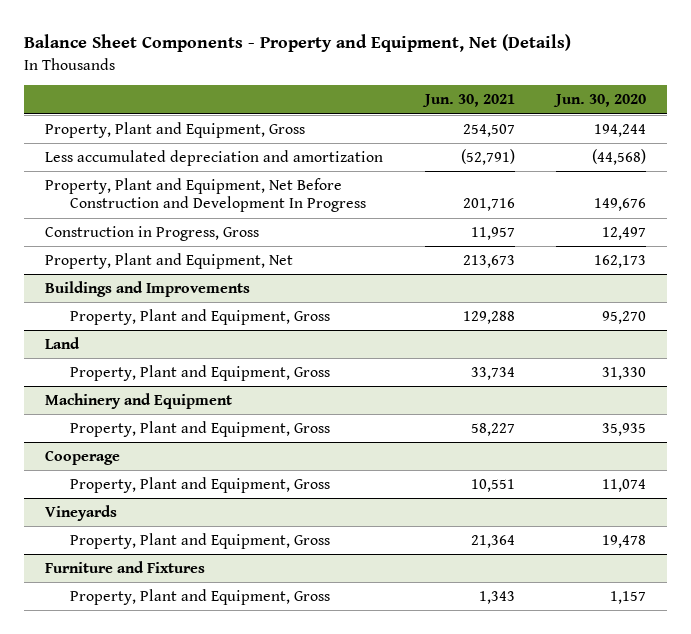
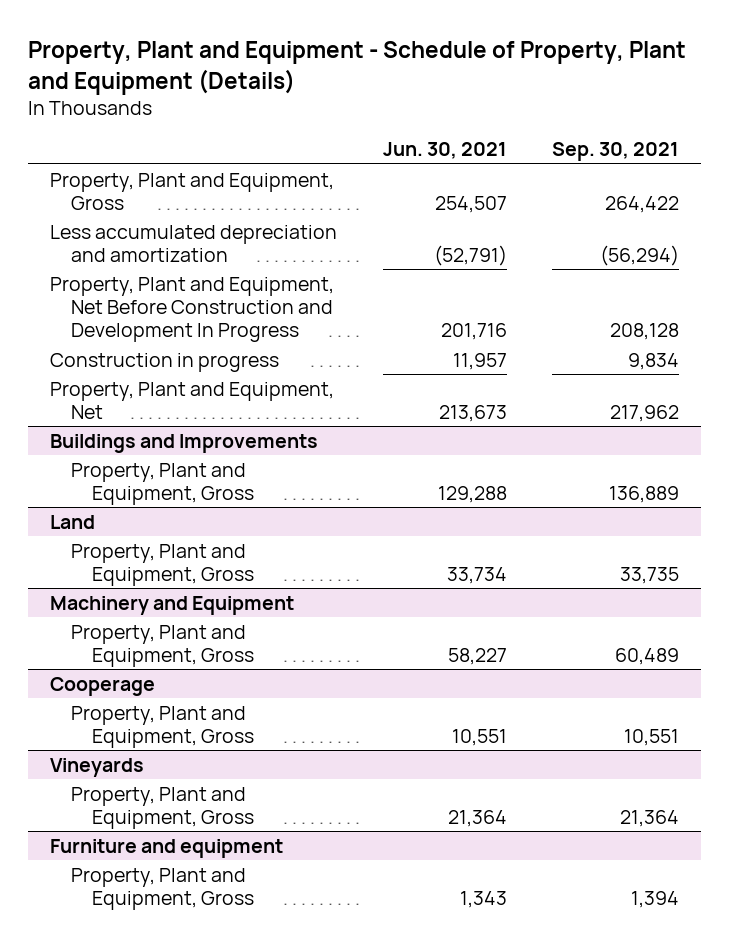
- Balance Sheet Components - Property and Equipment, Net (Details)
+ Property, Plant and Equipment - Schedule of Property, Plant and Equipment (Details)
- | Jun. 30, 2021 | Jun. 30, 2020
+ | Jun. 30, 2021 | Sep. 30, 2021
- Construction in Progress, Gross | 11,957 | 12,497
+ Construction in progress | 11,957 | 9,834
- Furniture and Fixtures
+ Furniture and equipment

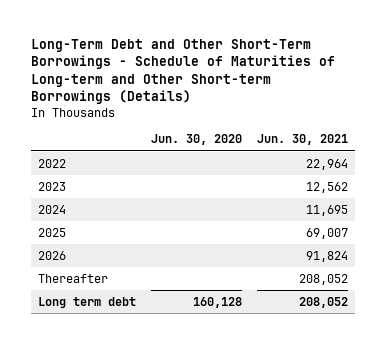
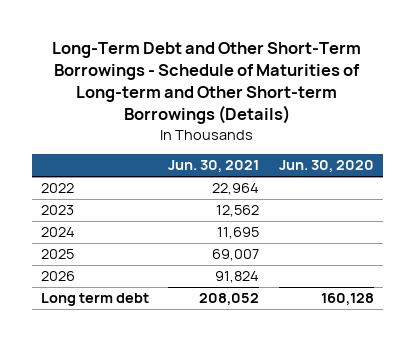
- | Jun. 30, 2020 | Jun. 30, 2021
+ | Jun. 30, 2021 | Jun. 30, 2020
- Thereafter | | 208,052

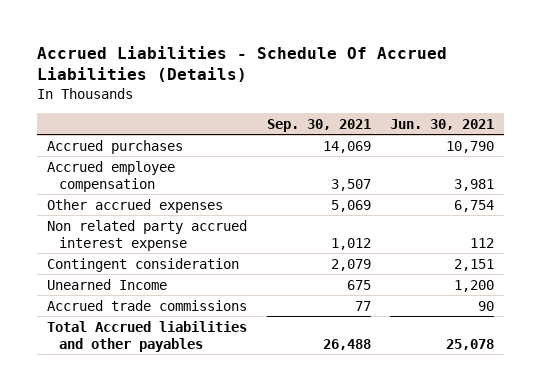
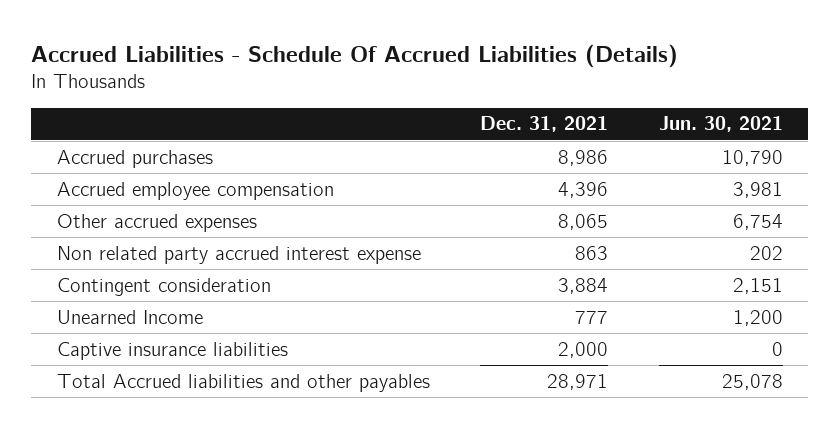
- | Sep. 30, 2021 | Jun. 30, 2021
+ | Dec. 31, 2021 | Jun. 30, 2021
- Non related party accrued interest expense | 1,012 | 112
+ Non related party accrued interest expense | 863 | 202
- Accrued trade commissions | 77 | 90
+ Captive insurance liabilities | 2,000 | 0

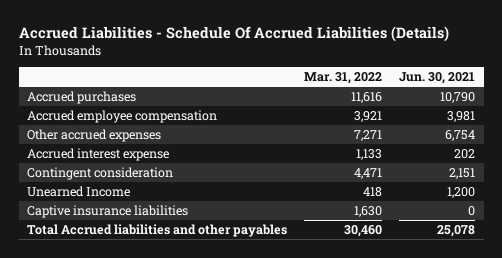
- | Dec. 31, 2021 | Jun. 30, 2021
+ | Mar. 31, 2022 | Jun. 30, 2021
- Non related party accrued interest expense | 863 | 202
+ Accrued interest expense | 1,133 | 202

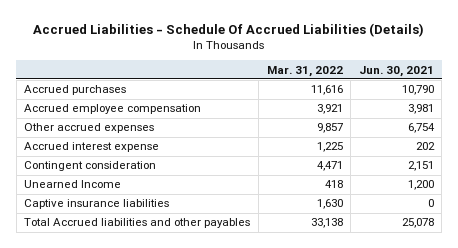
- Other accrued expenses | 7,271 | 6,754
- Accrued interest expense | 1,133 | 202
+ Other accrued expenses | 9,857 | 6,754
+ Accrued interest expense | 1,225 | 202
- Total Accrued liabilities and other payables | 30,460 | 25,078
+ Total Accrued liabilities and other payables | 33,138 | 25,078

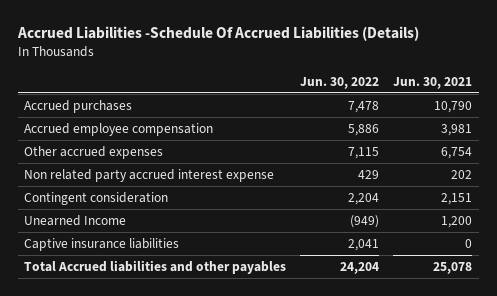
- Accrued Liabilities - Schedule Of Accrued Liabilities (Details)
+ Accrued Liabilities -Schedule Of Accrued Liabilities (Details)
- | Mar. 31, 2022 | Jun. 30, 2021
+ | Jun. 30, 2022 | Jun. 30, 2021
- Accrued interest expense | 1,225 | 202
+ Non related party accrued interest expense | 429 | 202

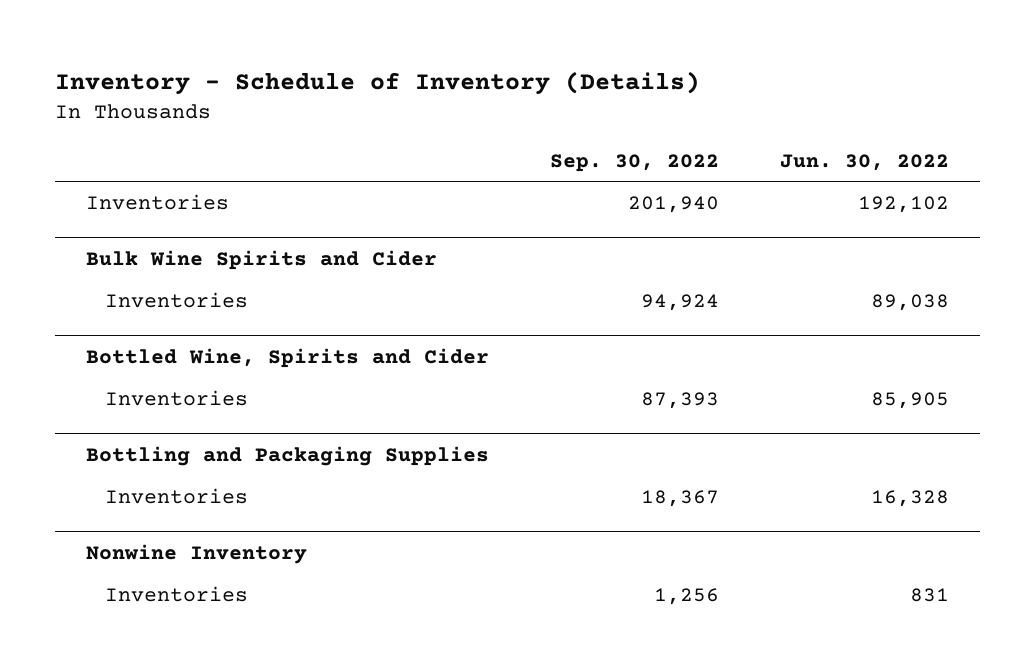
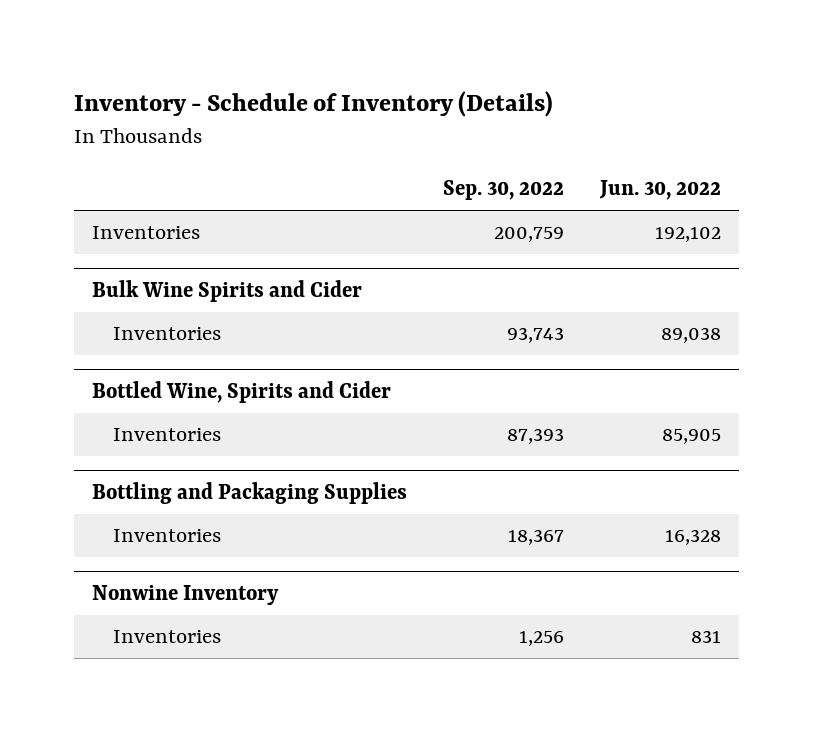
- Inventories | 201,940 | 192,102
+ Inventories | 200,759 | 192,102
@ Bulk Wine Spirits and Cider
- Inventories | 94,924 | 89,038
+ Inventories | 93,743 | 89,038

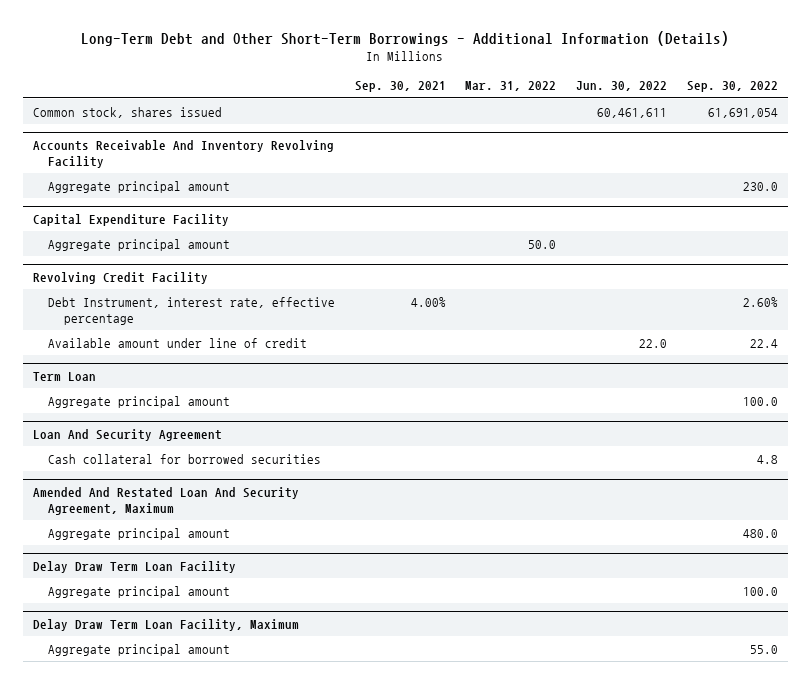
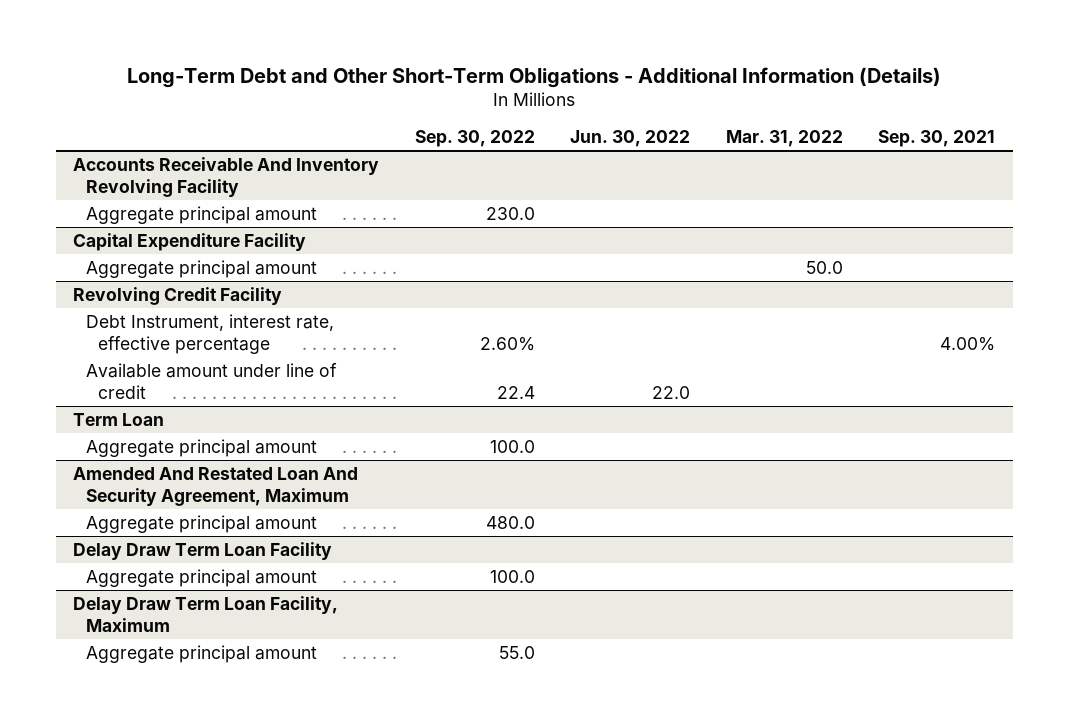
- Long-Term Debt and Other Short-Term Borrowings - Additional Information (Details)
+ Long-Term Debt and Other Short-Term Obligations - Additional Information (Details)
- | Sep. 30, 2021 | Mar. 31, 2022 | Jun. 30, 2022 | Sep. 30, 2022
+ | Sep. 30, 2022 | Jun. 30, 2022 | Mar. 31, 2022 | Sep. 30, 2021
- Common stock, shares issued | | | 60,461,611 | 61,691,054
- Loan And Security Agreement
- Cash collateral for borrowed securities | | | | 4.8

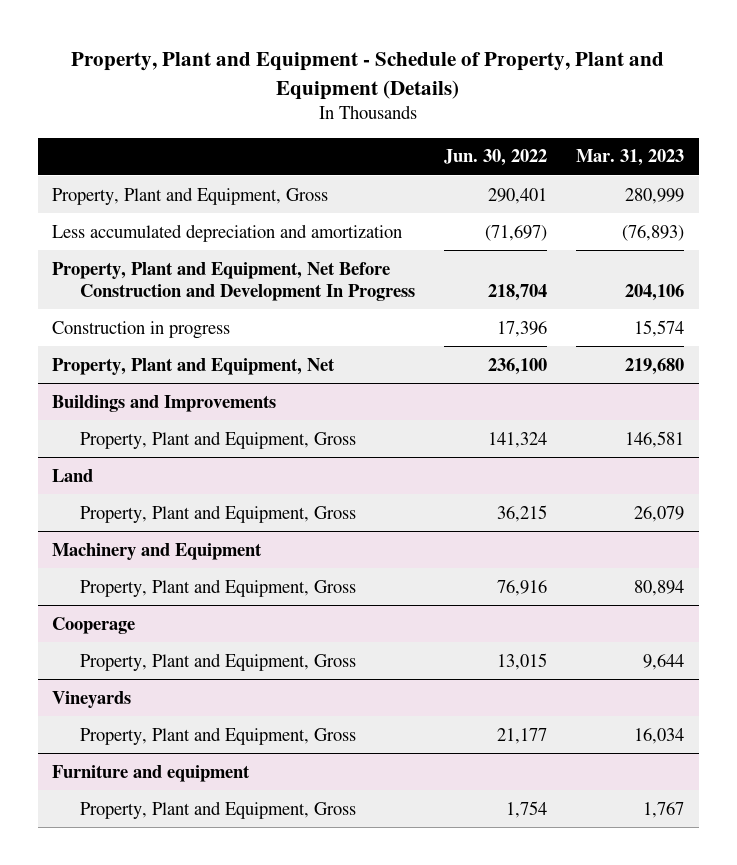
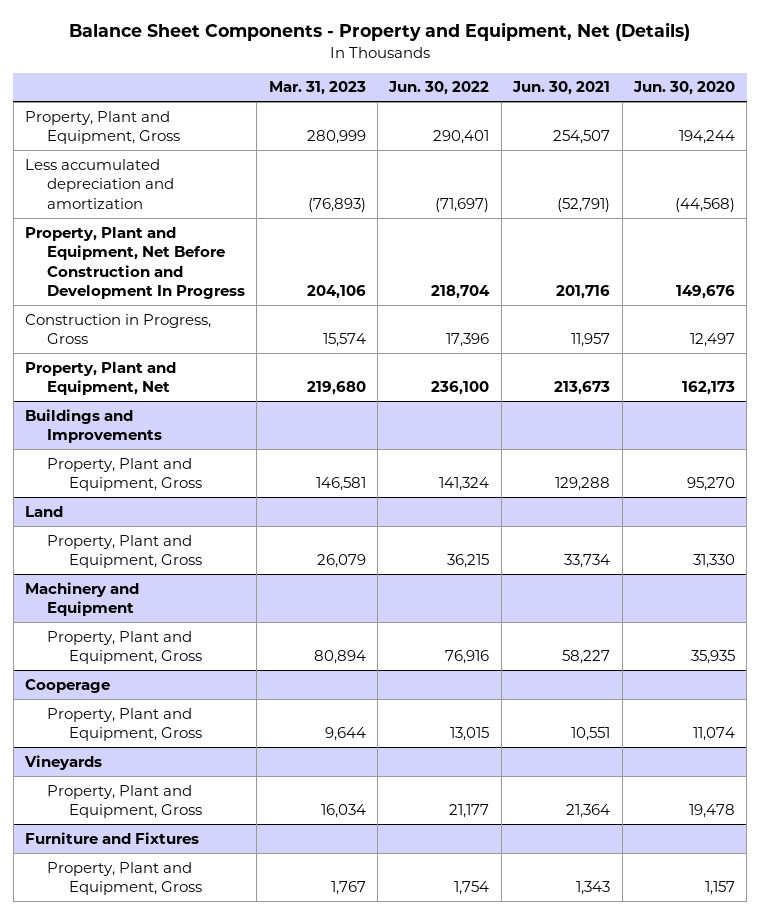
- Property, Plant and Equipment - Schedule of Property, Plant and Equipment (Details)
+ Balance Sheet Components - Property and Equipment, Net (Details)
- | Jun. 30, 2022 | Mar. 31, 2023
+ | Mar. 31, 2023 | Jun. 30, 2022 | Jun. 30, 2021 | Jun. 30, 2020
- Construction in progress | 17,396 | 15,574
+ Construction in Progress, Gross | 15,574 | 17,396 | 11,957 | 12,497
- Furniture and equipment
+ Furniture and Fixtures

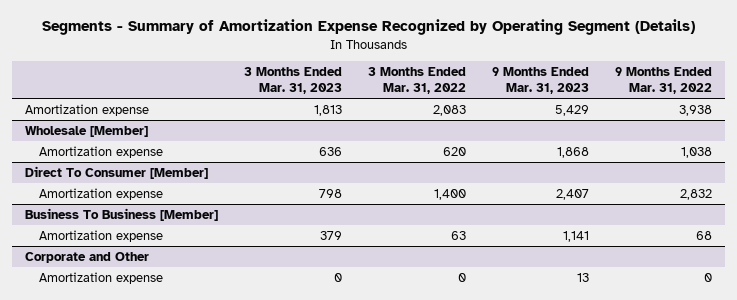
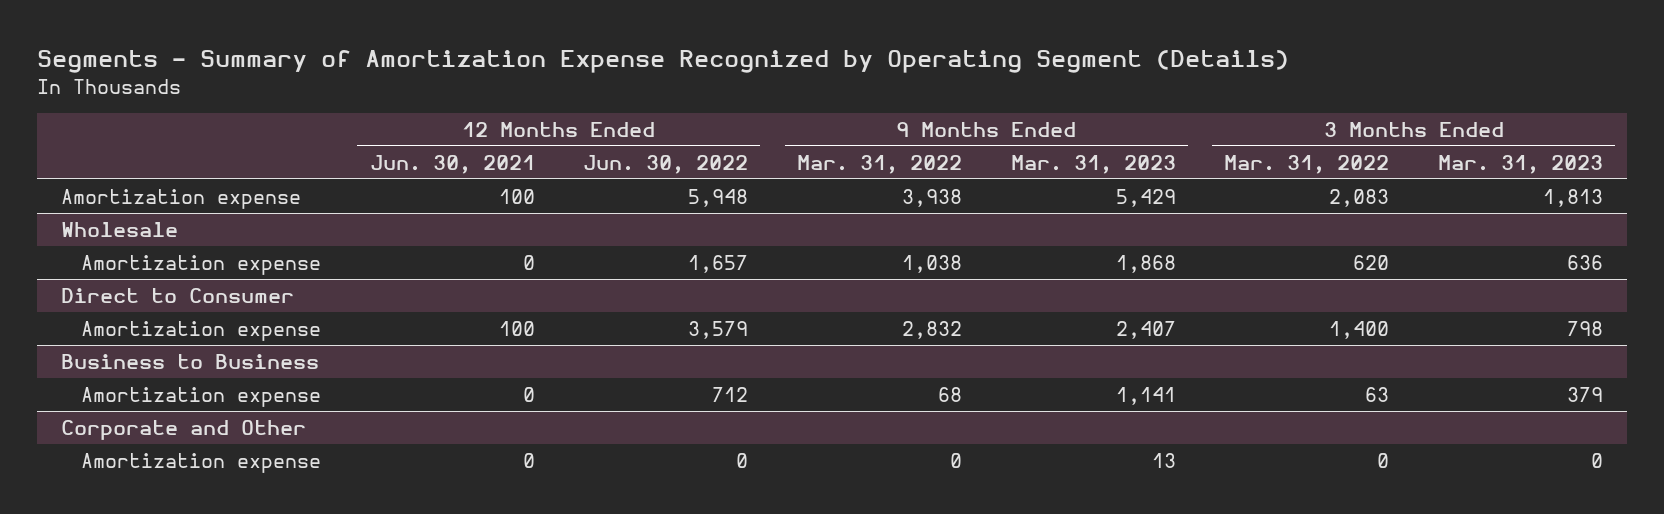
- | 3 Months Ended Mar. 31, 2023 | 3 Months Ended Mar. 31, 2022 | 9 Months Ended Mar. 31, 2023 | 9 Months Ended Mar. 31, 2022
+ | 12 Months Ended Jun. 30, 2021 | 12 Months Ended Jun. 30, 2022 | 9 Months Ended Mar. 31, 2022 | 9 Months Ended Mar. 31, 2023 | 3 Months Ended Mar. 31, 2022 | 3 Months Ended Mar. 31, 2023
- Wholesale [Member]
+ Wholesale
- Direct To Consumer [Member]
+ Direct to Consumer
- Business To Business [Member]
+ Business to Business

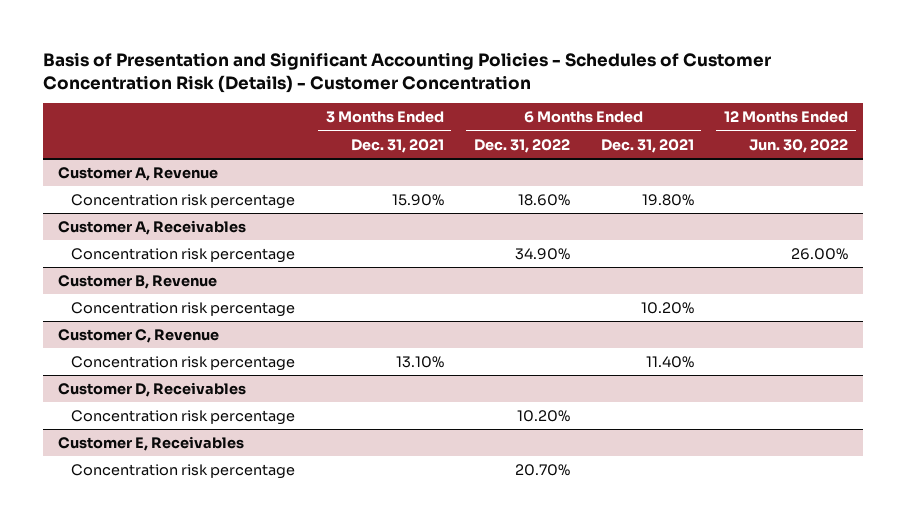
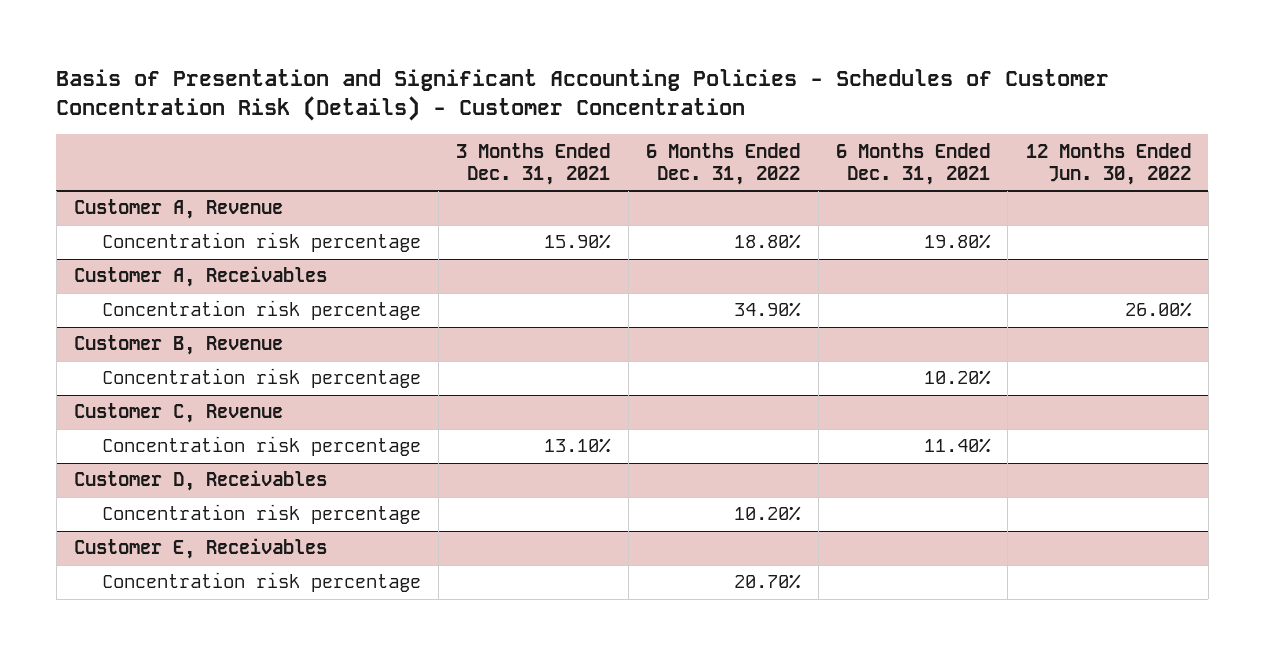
@ Customer A, Revenue
- Concentration risk percentage | 15.90% | 18.60% | 19.80% |
+ Concentration risk percentage | 15.90% | 18.80% | 19.80% |

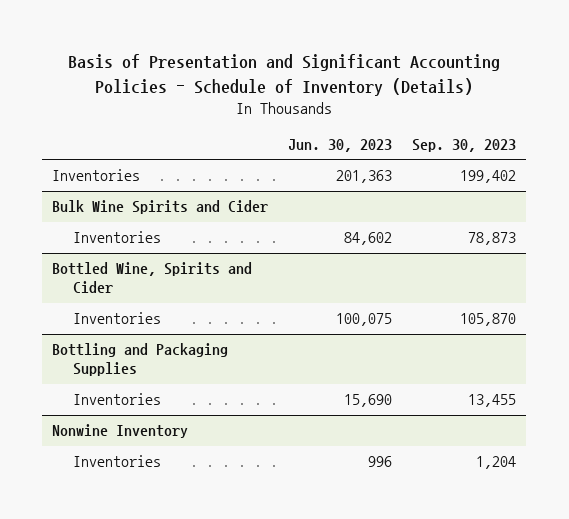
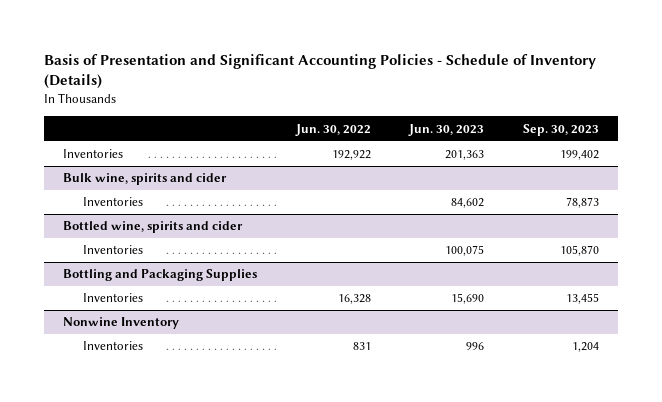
- | Jun. 30, 2023 | Sep. 30, 2023
+ | Jun. 30, 2022 | Jun. 30, 2023 | Sep. 30, 2023
- Bulk Wine Spirits and Cider
+ Bulk wine, spirits and cider
- Bottled Wine, Spirits and Cider
+ Bottled wine, spirits and cider

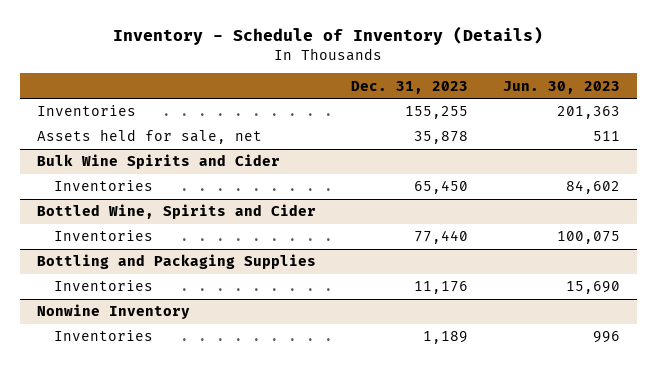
- Basis of Presentation and Significant Accounting Policies - Schedule of Inventory (Details)
+ Inventory - Schedule of Inventory (Details)
- | Jun. 30, 2022 | Jun. 30, 2023 | Sep. 30, 2023
+ | Dec. 31, 2023 | Jun. 30, 2023
- Bulk wine, spirits and cider
+ Assets held for sale, net | 35,878 | 511
+ Bulk Wine Spirits and Cider
- Bottled wine, spirits and cider
+ Bottled Wine, Spirits and Cider

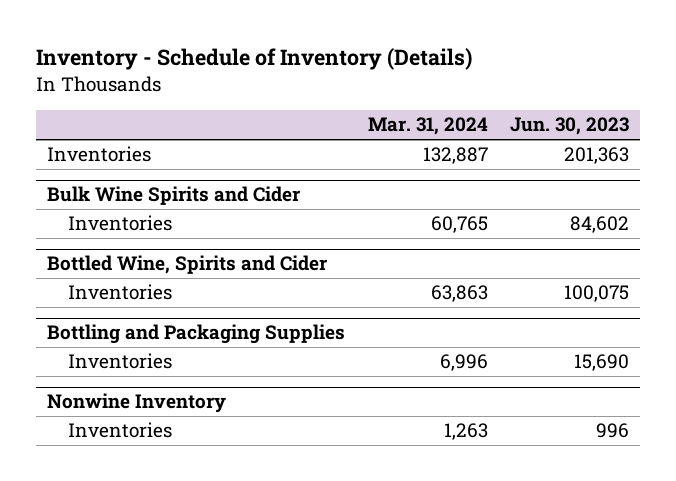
- | Dec. 31, 2023 | Jun. 30, 2023
+ | Mar. 31, 2024 | Jun. 30, 2023
- Assets held for sale, net | 35,878 | 511

